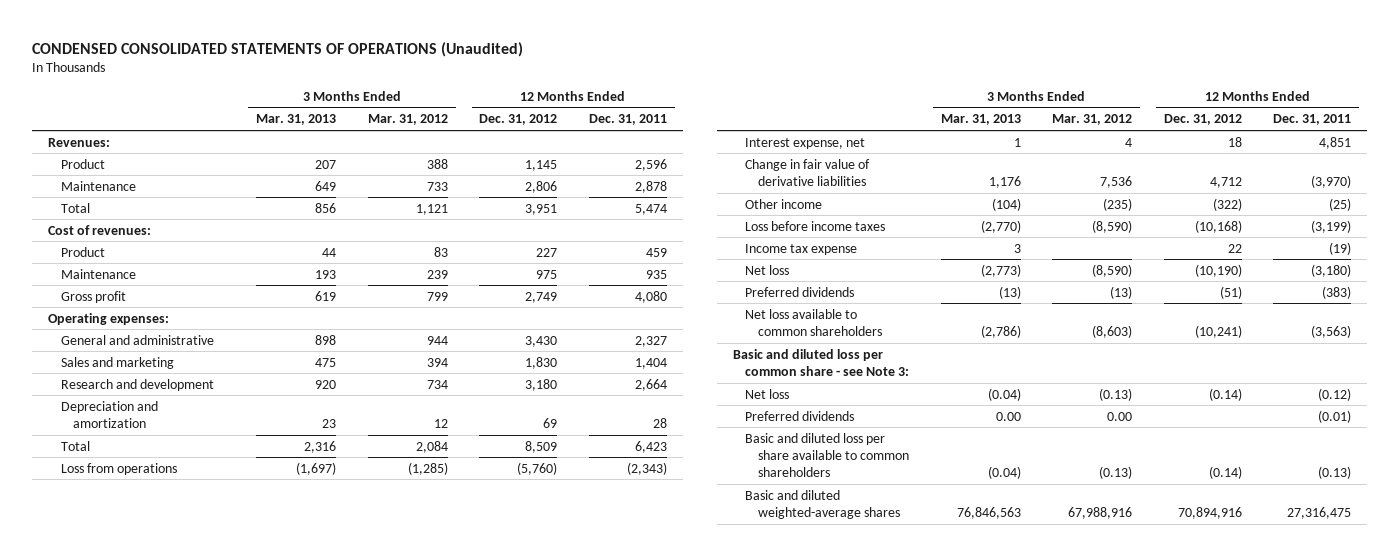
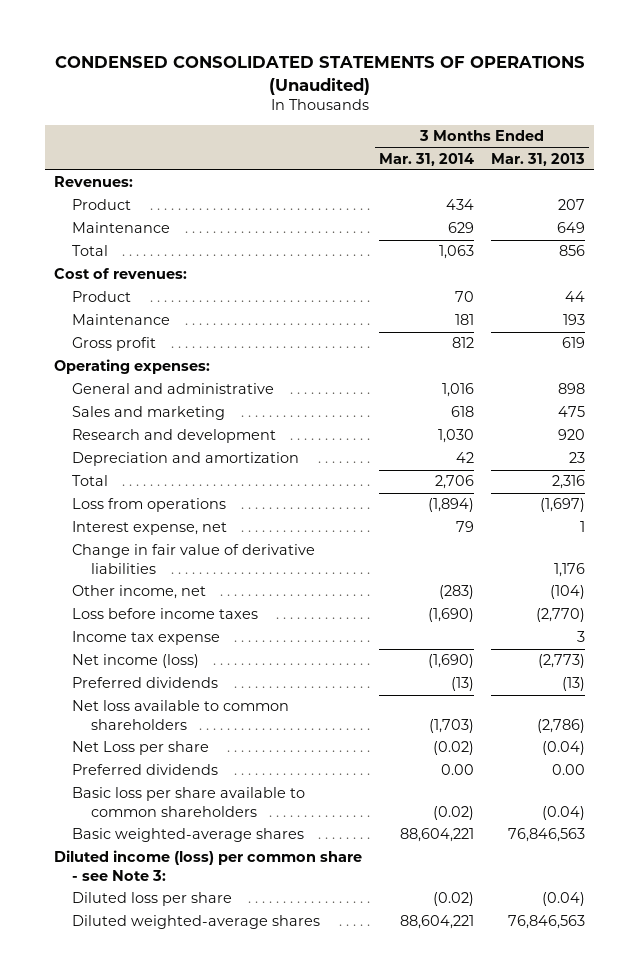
- | 3 Months Ended Mar. 31, 2013 | 3 Months Ended Mar. 31, 2012 | 12 Months Ended Dec. 31, 2012 | 12 Months Ended Dec. 31, 2011
+ | 3 Months Ended Mar. 31, 2014 | 3 Months Ended Mar. 31, 2013
- Other income | (104) | (235) | (322) | (25)
+ Other income, net | (283) | (104)
- Net loss | (2,773) | (8,590) | (10,190) | (3,180)
+ Net income (loss) | (1,690) | (2,773)
- Basic and diluted loss per common share - see Note 3:
- Net loss | (0.04) | (0.13) | (0.14) | (0.12)
+ Net Loss per share | (0.02) | (0.04)
- Basic and diluted loss per share available to common shareholders | (0.04) | (0.13) | (0.14) | (0.13)
- Basic and diluted weighted-average shares | 76,846,563 | 67,988,916 | 70,894,916 | 27,316,475
+ Basic loss per share available to common shareholders | (0.02) | (0.04)
+ Basic weighted-average shares | 88,604,221 | 76,846,563
+ Diluted income (loss) per common share - see Note 3:
+ Diluted loss per share | (0.02) | (0.04)
+ Diluted weighted-average shares | 88,604,221 | 76,846,563

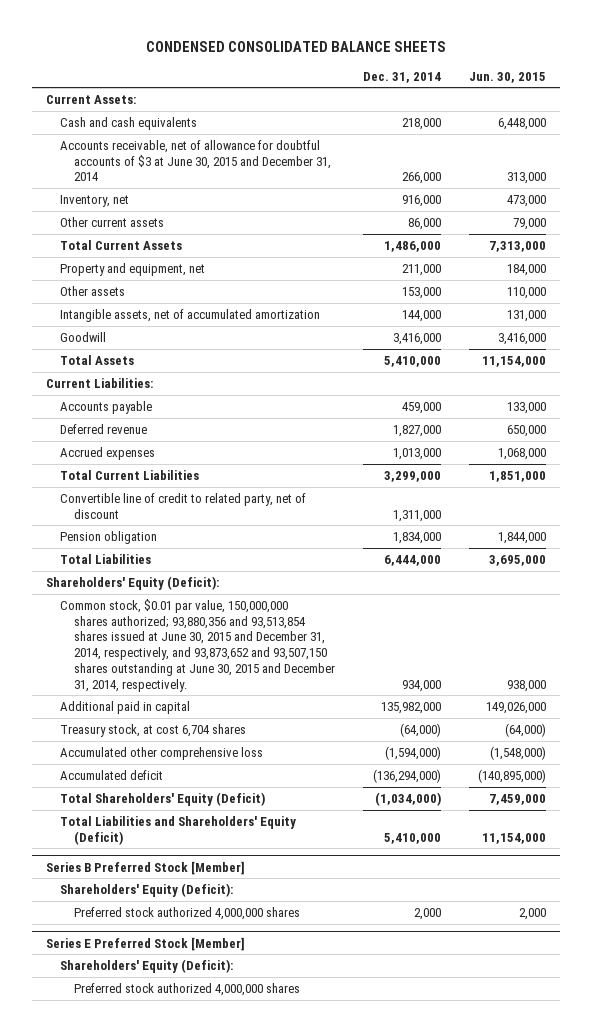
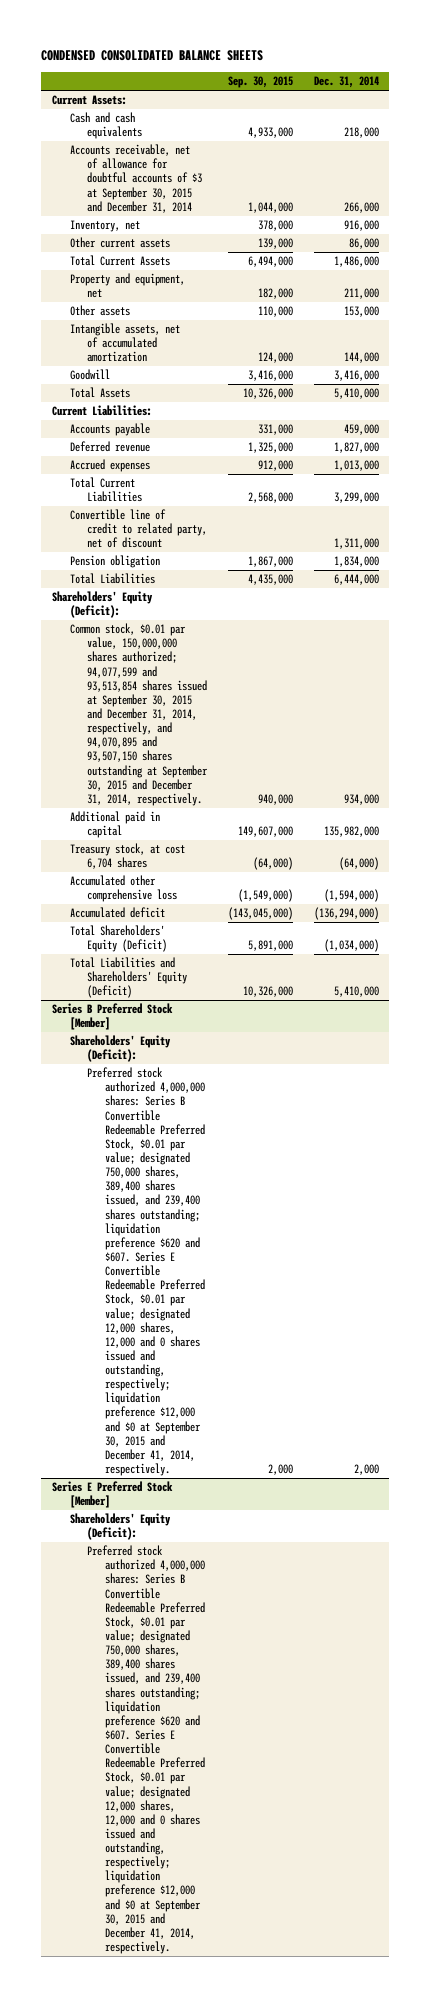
- | Dec. 31, 2014 | Jun. 30, 2015
+ | Sep. 30, 2015 | Dec. 31, 2014
- Accounts receivable, net of allowance for doubtful accounts of $3 at June 30, 2015 and December 31, 2014 | 266,000 | 313,000
+ Accounts receivable, net of allowance for doubtful accounts of $3 at September 30, 2015 and December 31, 2014 | 1,044,000 | 266,000
- Common stock, $0.01 par value, 150,000,000 shares authorized; 93,880,356 and 93,513,854 shares issued at June 30, 2015 and December 31, 2014, respectively, and 93,873,652 and 93,507,150 shares outstanding at June 30, 2015 and December 31, 2014, respectively. | 934,000 | 938,000
+ Common stock, $0.01 par value, 150,000,000 shares authorized; 94,077,599 and 93,513,854 shares issued at September 30, 2015 and December 31, 2014, respectively, and 94,070,895 and 93,507,150 shares outstanding at September 30, 2015 and December 31, 2014, respectively. | 940,000 | 934,000
@ Series B Preferred Stock [Member]
- Preferred stock authorized 4,000,000 shares | 2,000 | 2,000
+ Preferred stock authorized 4,000,000 shares: Series B Convertible Redeemable Preferred Stock, $0.01 par value; designated 750,000 shares, 389,400 shares issued, and 239,400 shares outstanding; liquidation preference $620 and $607. Series E Convertible Redeemable Preferred Stock, $0.01 par value; designated 12,000 shares, 12,000 and 0 shares issued and outstanding, respectively; liquidation preference $12,000 and $0 at September 30, 2015 and December 41, 2014, respectively. | 2,000 | 2,000
@ Series E Preferred Stock [Member]
- Preferred stock authorized 4,000,000 shares
+ Preferred stock authorized 4,000,000 shares: Series B Convertible Redeemable Preferred Stock, $0.01 par value; designated 750,000 shares, 389,400 shares issued, and 239,400 shares outstanding; liquidation preference $620 and $607. Series E Convertible Redeemable Preferred Stock, $0.01 par value; designated 12,000 shares, 12,000 and 0 shares issued and outstanding, respectively; liquidation preference $12,000 and $0 at September 30, 2015 and December 41, 2014, respectively.

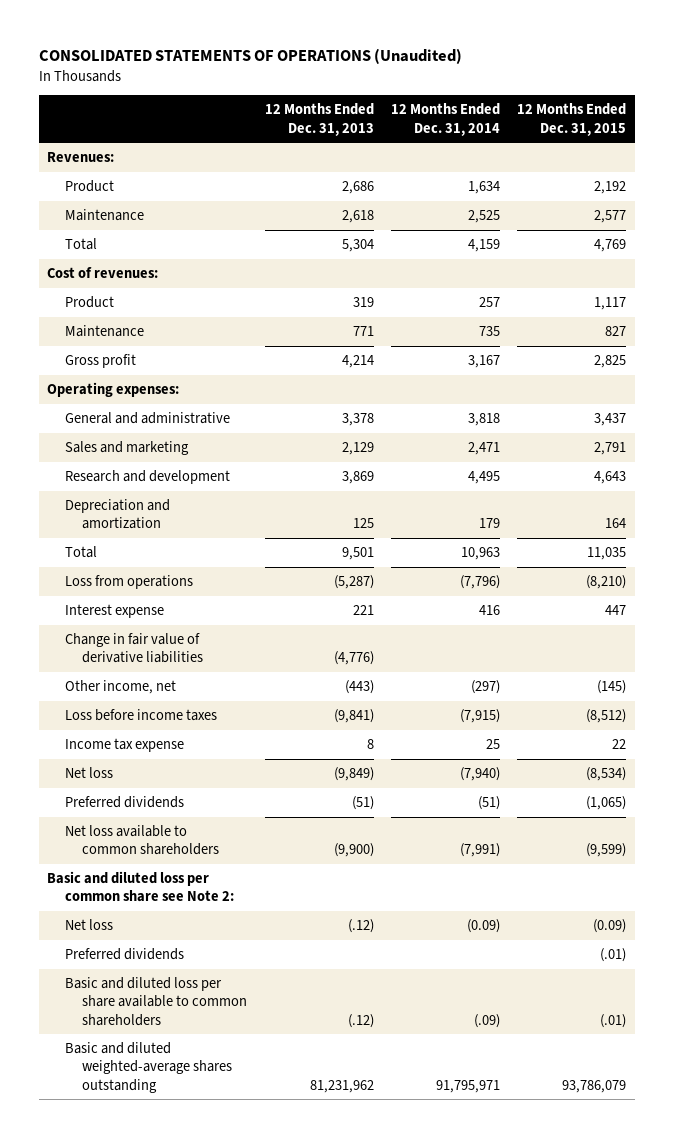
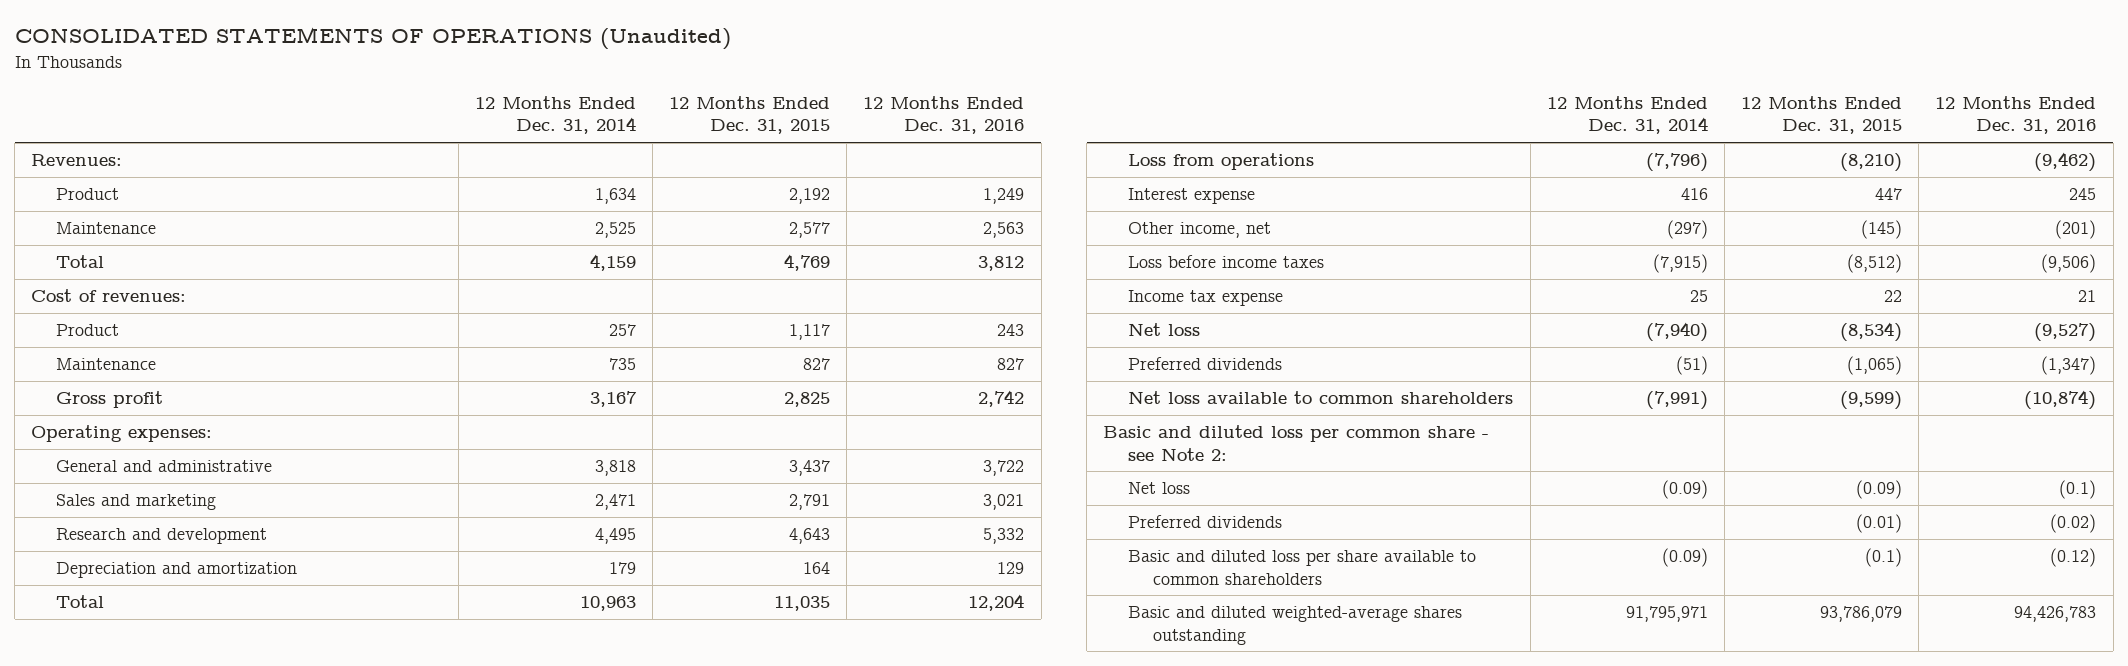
- | 12 Months Ended Dec. 31, 2013 | 12 Months Ended Dec. 31, 2014 | 12 Months Ended Dec. 31, 2015
+ | 12 Months Ended Dec. 31, 2014 | 12 Months Ended Dec. 31, 2015 | 12 Months Ended Dec. 31, 2016
- Change in fair value of derivative liabilities | (4,776) | |
- Basic and diluted loss per common share see Note 2:
+ Basic and diluted loss per common share - see Note 2:
- Preferred dividends | | | (.01)
- Basic and diluted loss per share available to common shareholders | (.12) | (.09) | (.01)
+ Preferred dividends | | (0.01) | (0.02)
+ Basic and diluted loss per share available to common shareholders | (0.09) | (0.1) | (0.12)

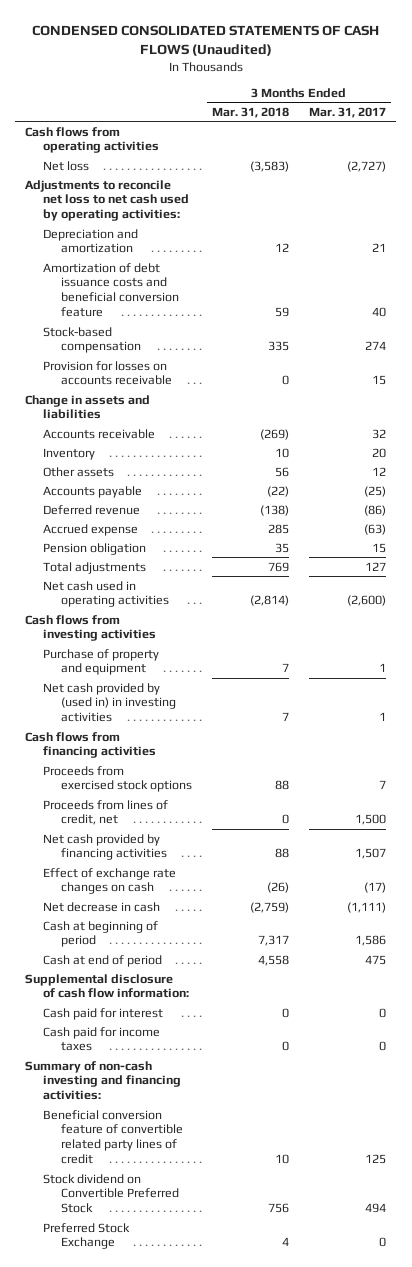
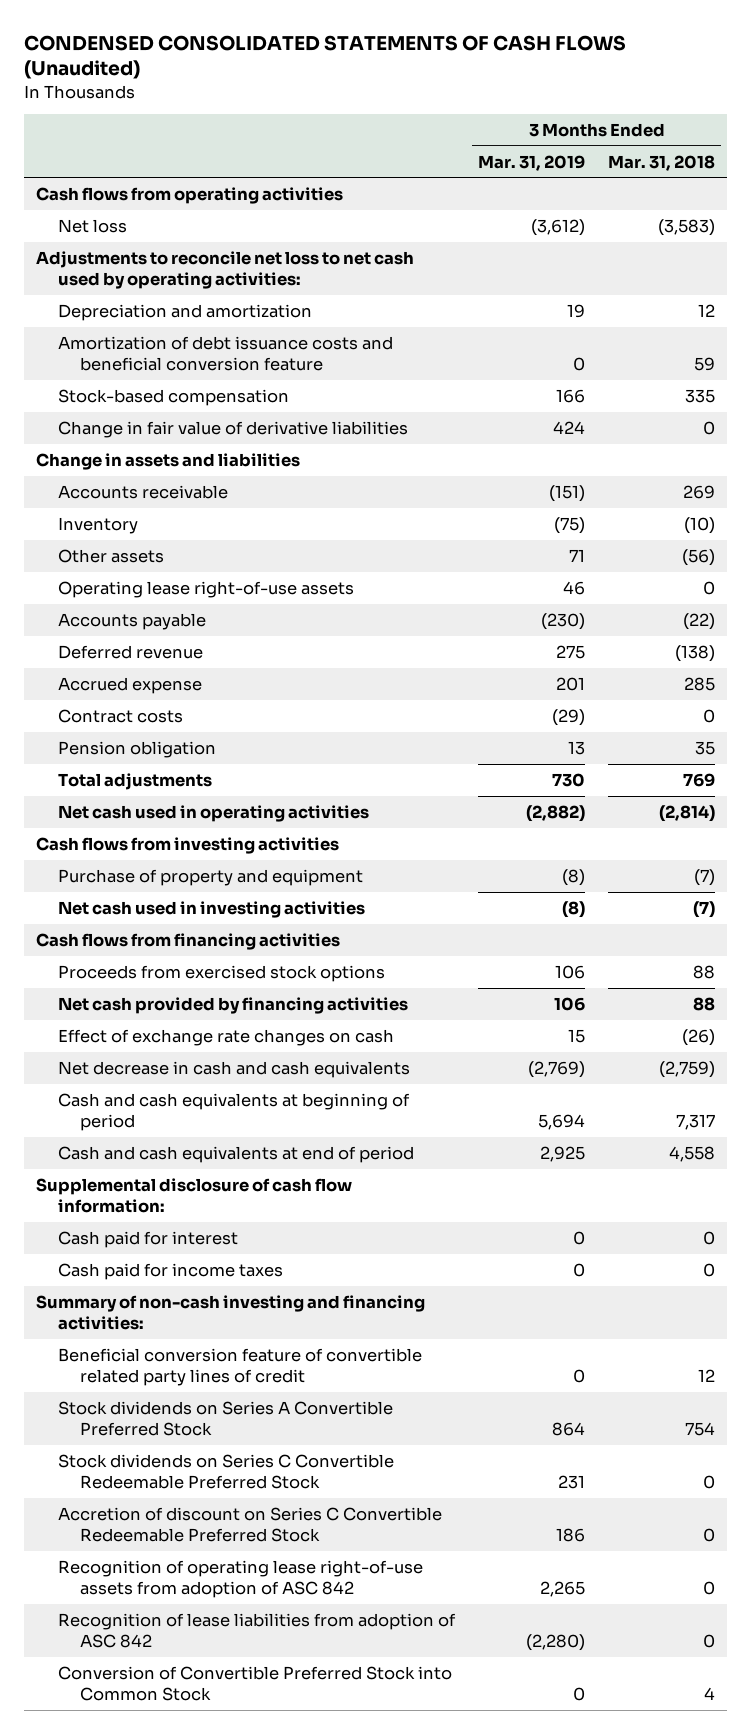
- | 3 Months Ended Mar. 31, 2018 | 3 Months Ended Mar. 31, 2017
+ | 3 Months Ended Mar. 31, 2019 | 3 Months Ended Mar. 31, 2018
- Provision for losses on accounts receivable | 0 | 15
+ Change in fair value of derivative liabilities | 424 | 0
- Accounts receivable | (269) | 32
- Inventory | 10 | 20
- Other assets | 56 | 12
+ Accounts receivable | (151) | 269
+ Inventory | (75) | (10)
+ Other assets | 71 | (56)
+ Operating lease right-of-use assets | 46 | 0
+ Contract costs | (29) | 0
- Purchase of property and equipment | 7 | 1
- Net cash provided by (used in) in investing activities | 7 | 1
+ Purchase of property and equipment | (8) | (7)
+ Net cash used in investing activities | (8) | (7)
- Proceeds from lines of credit, net | 0 | 1,500
- Net decrease in cash | (2,759) | (1,111)
- Cash at beginning of period | 7,317 | 1,586
- Cash at end of period | 4,558 | 475
+ Net decrease in cash and cash equivalents | (2,769) | (2,759)
+ Cash and cash equivalents at beginning of period | 5,694 | 7,317
+ Cash and cash equivalents at end of period | 2,925 | 4,558
- Beneficial conversion feature of convertible related party lines of credit | 10 | 125
- Stock dividend on Convertible Preferred Stock | 756 | 494
- Preferred Stock Exchange | 4 | 0
+ Beneficial conversion feature of convertible related party lines of credit | 0 | 12
+ Stock dividends on Series A Convertible Preferred Stock | 864 | 754
+ Stock dividends on Series C Convertible Redeemable Preferred Stock | 231 | 0
+ Accretion of discount on Series C Convertible Redeemable Preferred Stock | 186 | 0
+ Recognition of operating lease right-of-use assets from adoption of ASC 842 | 2,265 | 0
+ Recognition of lease liabilities from adoption of ASC 842 | (2,280) | 0
+ Conversion of Convertible Preferred Stock into Common Stock | 0 | 4

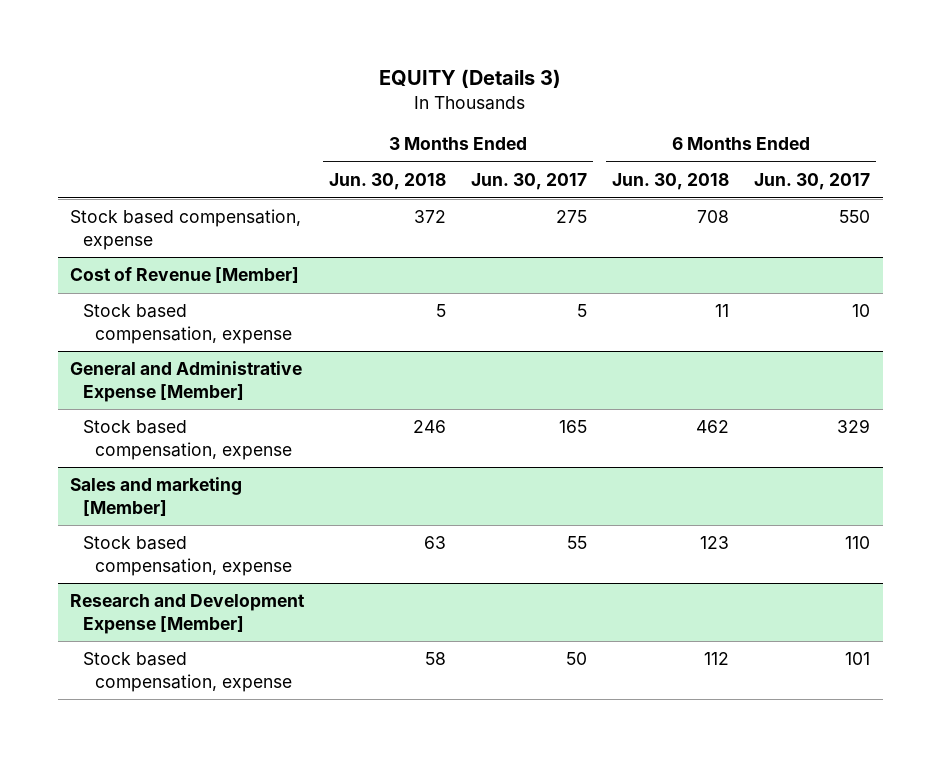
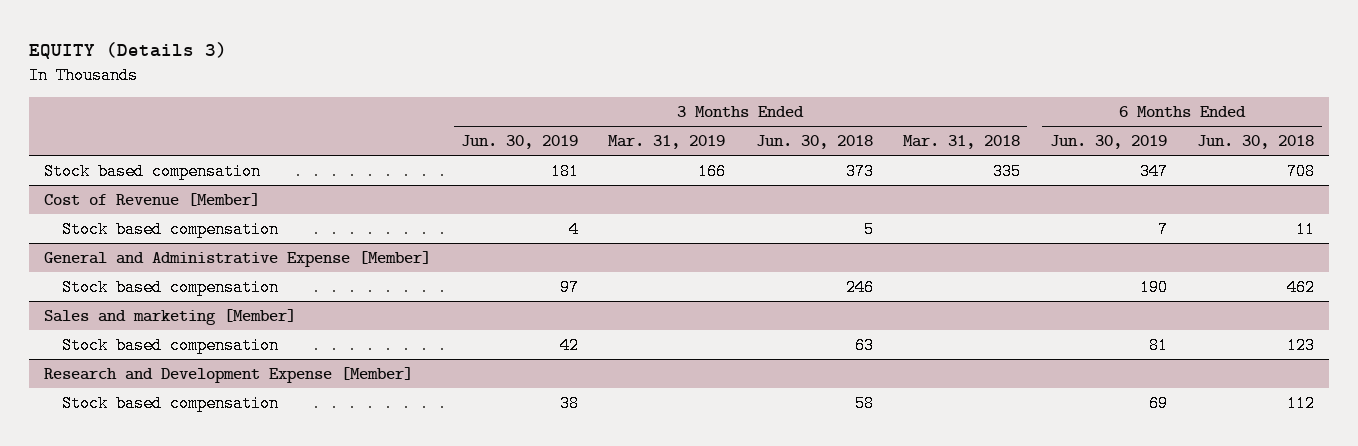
- | 3 Months Ended Jun. 30, 2018 | 3 Months Ended Jun. 30, 2017 | 6 Months Ended Jun. 30, 2018 | 6 Months Ended Jun. 30, 2017
+ | 3 Months Ended Jun. 30, 2019 | 3 Months Ended Mar. 31, 2019 | 3 Months Ended Jun. 30, 2018 | 3 Months Ended Mar. 31, 2018 | 6 Months Ended Jun. 30, 2019 | 6 Months Ended Jun. 30, 2018
- Stock based compensation, expense | 372 | 275 | 708 | 550
+ Stock based compensation | 181 | 166 | 373 | 335 | 347 | 708
@ Cost of Revenue [Member]
- Stock based compensation, expense | 5 | 5 | 11 | 10
+ Stock based compensation | 4 | | 5 | | 7 | 11
@ General and Administrative Expense [Member]
- Stock based compensation, expense | 246 | 165 | 462 | 329
+ Stock based compensation | 97 | | 246 | | 190 | 462
@ Sales and marketing [Member]
- Stock based compensation, expense | 63 | 55 | 123 | 110
+ Stock based compensation | 42 | | 63 | | 81 | 123
@ Research and Development Expense [Member]
- Stock based compensation, expense | 58 | 50 | 112 | 101
+ Stock based compensation | 38 | | 58 | | 69 | 112

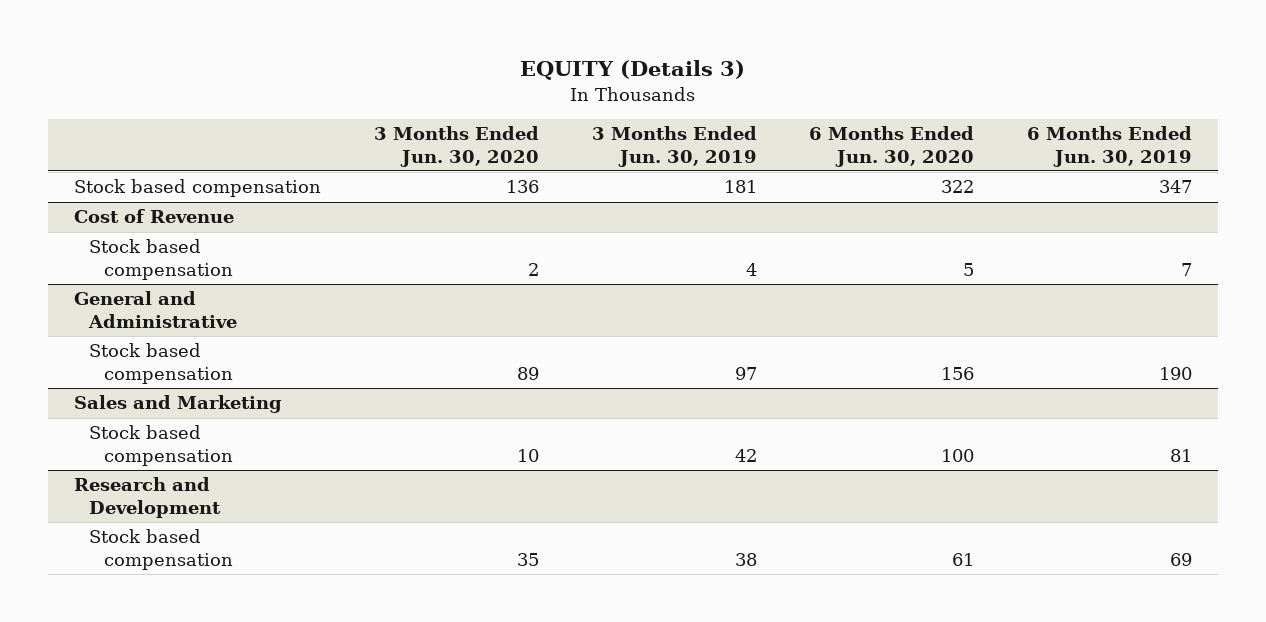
- | 3 Months Ended Jun. 30, 2019 | 3 Months Ended Mar. 31, 2019 | 3 Months Ended Jun. 30, 2018 | 3 Months Ended Mar. 31, 2018 | 6 Months Ended Jun. 30, 2019 | 6 Months Ended Jun. 30, 2018
+ | 3 Months Ended Jun. 30, 2020 | 3 Months Ended Jun. 30, 2019 | 6 Months Ended Jun. 30, 2020 | 6 Months Ended Jun. 30, 2019
- Cost of Revenue [Member]
+ Cost of Revenue
- General and Administrative Expense [Member]
+ General and Administrative
- Sales and marketing [Member]
+ Sales and Marketing
- Research and Development Expense [Member]
+ Research and Development

